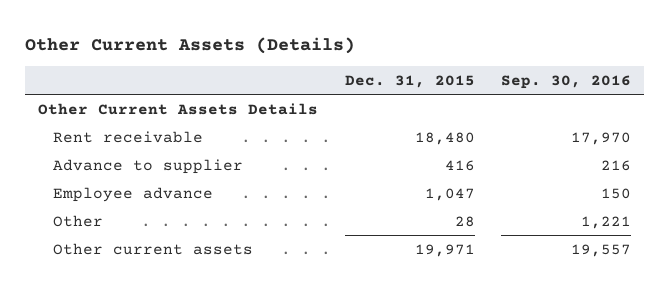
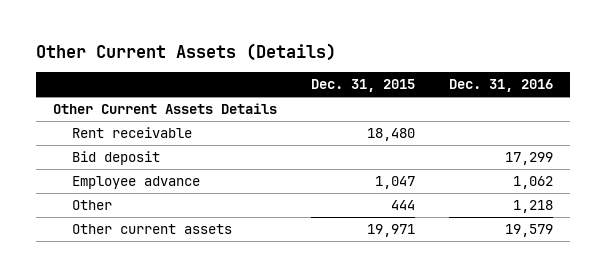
- | Dec. 31, 2015 | Sep. 30, 2016
+ | Dec. 31, 2015 | Dec. 31, 2016
- Advance to supplier | 416 | 216
+ Bid deposit | | 17,299
- Other | 28 | 1,221
+ Other | 444 | 1,218

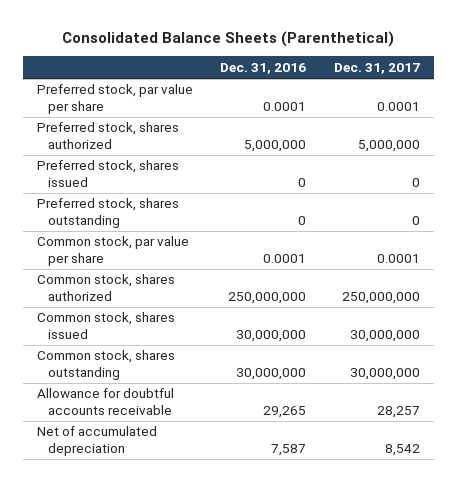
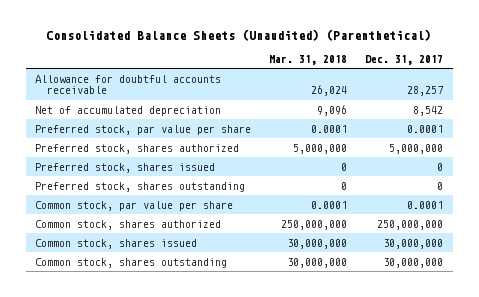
- Consolidated Balance Sheets (Parenthetical)
+ Consolidated Balance Sheets (Unaudited) (Parenthetical)
- | Dec. 31, 2016 | Dec. 31, 2017
+ | Mar. 31, 2018 | Dec. 31, 2017
moved up: Allowance for doubtful accounts receivable | 26,024 | 28,257
moved up: Net of accumulated depreciation | 9,096 | 8,542

